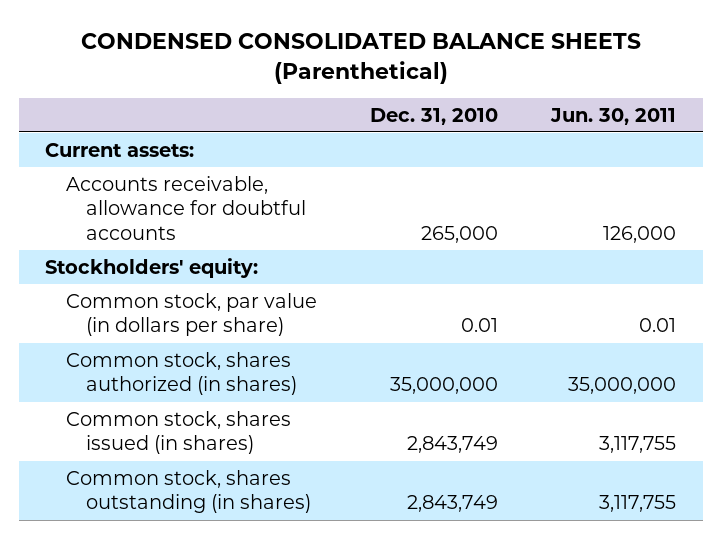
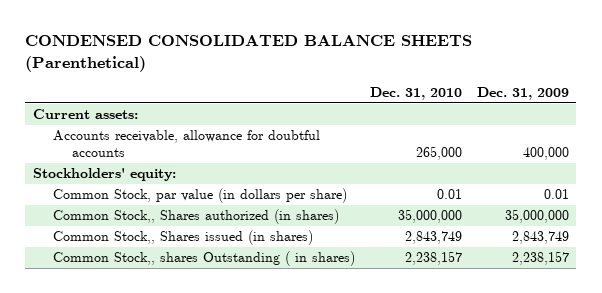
- | Dec. 31, 2010 | Jun. 30, 2011
+ | Dec. 31, 2010 | Dec. 31, 2009
- Common stock, par value (in dollars per share) | 0.01 | 0.01
- Common stock, shares authorized (in shares) | 35,000,000 | 35,000,000
- Common stock, shares issued (in shares) | 2,843,749 | 3,117,755
- Common stock, shares outstanding (in shares) | 2,843,749 | 3,117,755
+ Common Stock, par value (in dollars per share) | 0.01 | 0.01
+ Common Stock,, Shares authorized (in shares) | 35,000,000 | 35,000,000
+ Common Stock,, Shares issued (in shares) | 2,843,749 | 2,843,749
+ Common Stock,, shares Outstanding ( in shares) | 2,238,157 | 2,238,157

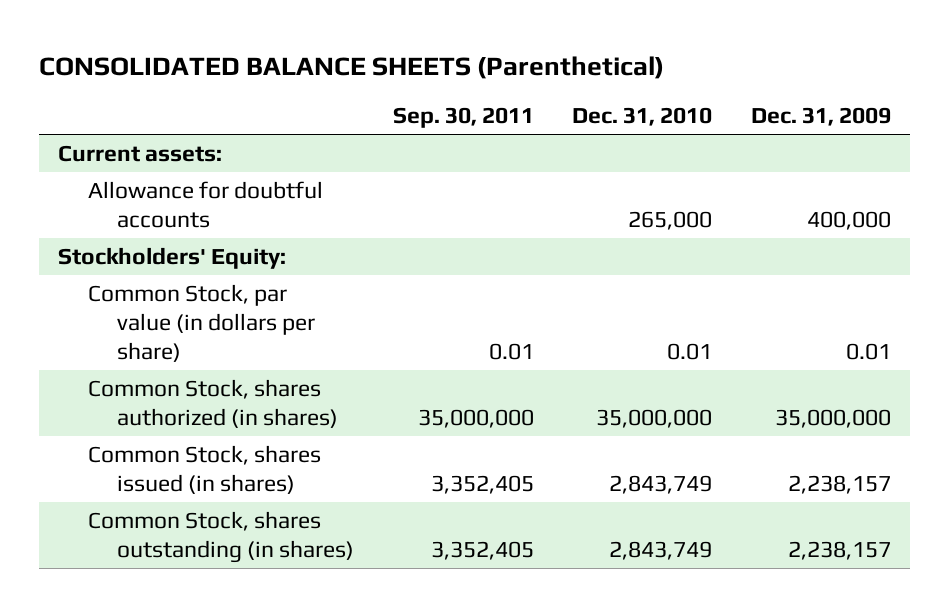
- CONDENSED CONSOLIDATED BALANCE SHEETS (Parenthetical)
+ CONSOLIDATED BALANCE SHEETS (Parenthetical)
- | Dec. 31, 2010 | Dec. 31, 2009
+ | Sep. 30, 2011 | Dec. 31, 2010 | Dec. 31, 2009
- Accounts receivable, allowance for doubtful accounts | 265,000 | 400,000
- Stockholders' equity:
+ Allowance for doubtful accounts | | 265,000 | 400,000
+ Stockholders' Equity:
- Common Stock,, Shares authorized (in shares) | 35,000,000 | 35,000,000
- Common Stock,, Shares issued (in shares) | 2,843,749 | 2,843,749
- Common Stock,, shares Outstanding ( in shares) | 2,238,157 | 2,238,157
+ Common Stock, shares authorized (in shares) | 35,000,000 | 35,000,000 | 35,000,000
+ Common Stock, shares issued (in shares) | 3,352,405 | 2,843,749 | 2,238,157
+ Common Stock, shares outstanding (in shares) | 3,352,405 | 2,843,749 | 2,238,157

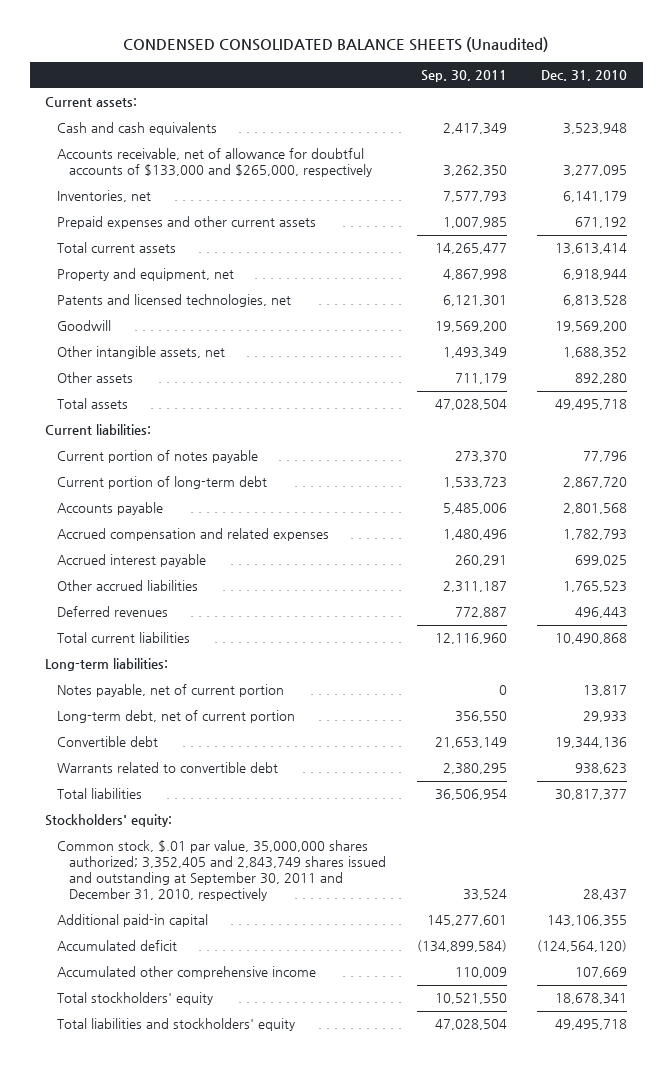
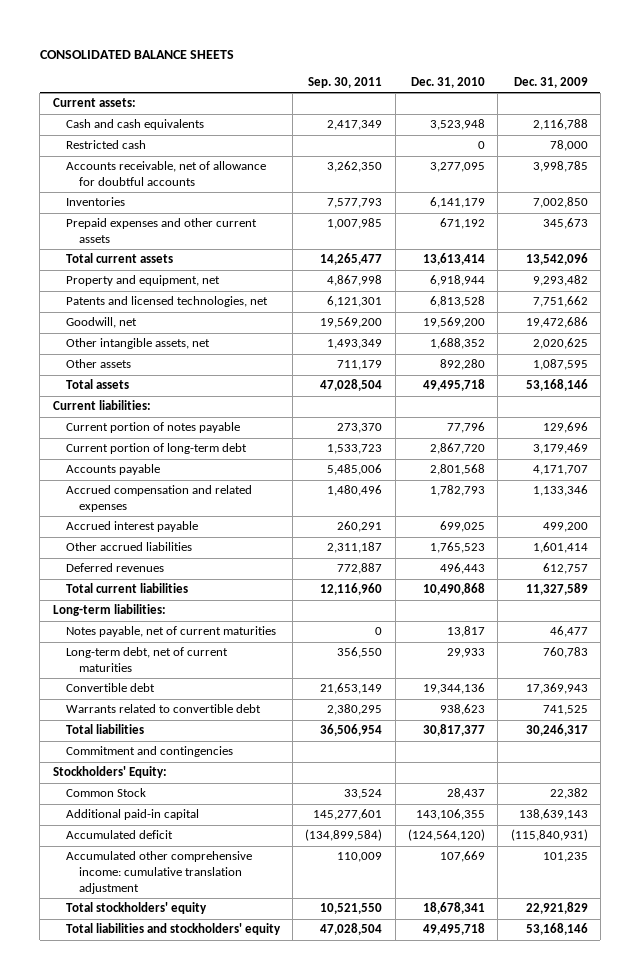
- CONDENSED CONSOLIDATED BALANCE SHEETS (Unaudited)
+ CONSOLIDATED BALANCE SHEETS
- | Sep. 30, 2011 | Dec. 31, 2010
+ | Sep. 30, 2011 | Dec. 31, 2010 | Dec. 31, 2009
- Accounts receivable, net of allowance for doubtful accounts of $133,000 and $265,000, respectively | 3,262,350 | 3,277,095
- Inventories, net | 7,577,793 | 6,141,179
+ Restricted cash | | 0 | 78,000
+ Accounts receivable, net of allowance for doubtful accounts | 3,262,350 | 3,277,095 | 3,998,785
+ Inventories | 7,577,793 | 6,141,179 | 7,002,850
- Goodwill | 19,569,200 | 19,569,200
+ Goodwill, net | 19,569,200 | 19,569,200 | 19,472,686
- Notes payable, net of current portion | 0 | 13,817
- Long-term debt, net of current portion | 356,550 | 29,933
+ Notes payable, net of current maturities | 0 | 13,817 | 46,477
+ Long-term debt, net of current maturities | 356,550 | 29,933 | 760,783
- Stockholders' equity:
- Common stock, $.01 par value, 35,000,000 shares authorized; 3,352,405 and 2,843,749 shares issued and outstanding at September 30, 2011 and December 31, 2010, respectively | 33,524 | 28,437
+ Commitment and contingencies
+ Stockholders' Equity:
+ Common Stock | 33,524 | 28,437 | 22,382
- Accumulated other comprehensive income | 110,009 | 107,669
+ Accumulated other comprehensive income: cumulative translation adjustment | 110,009 | 107,669 | 101,235

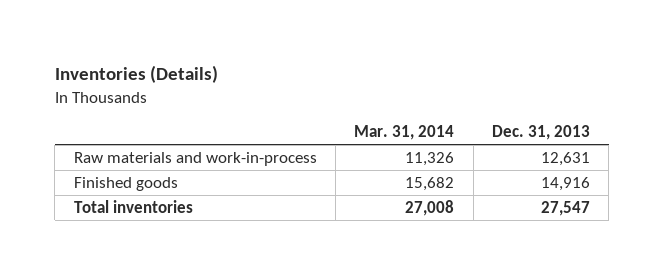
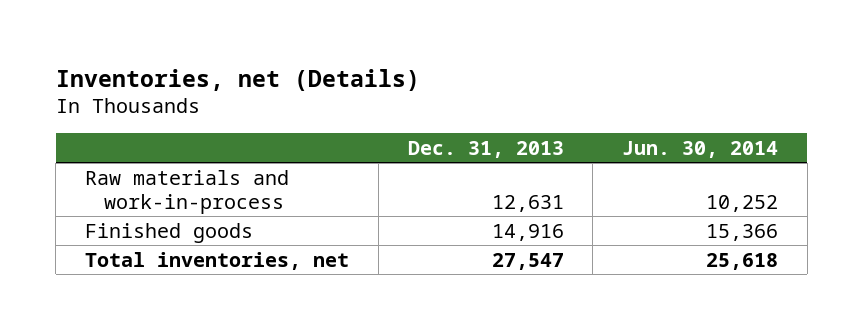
- Inventories (Details)
+ Inventories, net (Details)
- | Mar. 31, 2014 | Dec. 31, 2013
+ | Dec. 31, 2013 | Jun. 30, 2014
- Total inventories | 27,008 | 27,547
+ Total inventories, net | 27,547 | 25,618

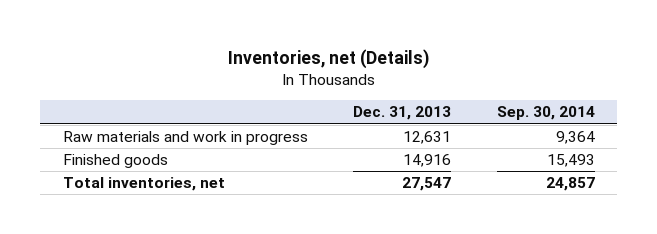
- | Dec. 31, 2013 | Jun. 30, 2014
+ | Dec. 31, 2013 | Sep. 30, 2014
- Raw materials and work-in-process | 12,631 | 10,252
+ Raw materials and work in progress | 12,631 | 9,364

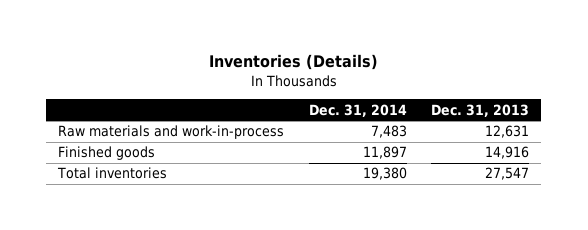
- Inventories, net (Details)
+ Inventories (Details)
- | Dec. 31, 2013 | Sep. 30, 2014
+ | Dec. 31, 2014 | Dec. 31, 2013
- Raw materials and work in progress | 12,631 | 9,364
+ Raw materials and work-in-process | 7,483 | 12,631
- Total inventories, net | 27,547 | 24,857
+ Total inventories | 19,380 | 27,547

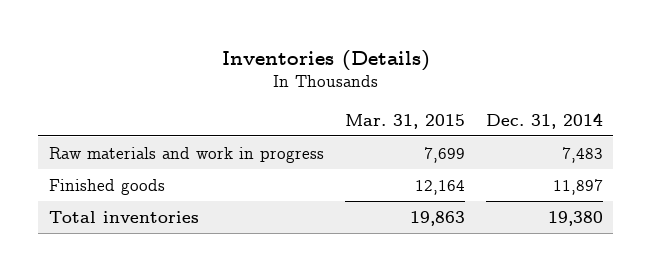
- | Dec. 31, 2014 | Dec. 31, 2013
+ | Mar. 31, 2015 | Dec. 31, 2014
- Raw materials and work-in-process | 7,483 | 12,631
+ Raw materials and work in progress | 7,699 | 7,483

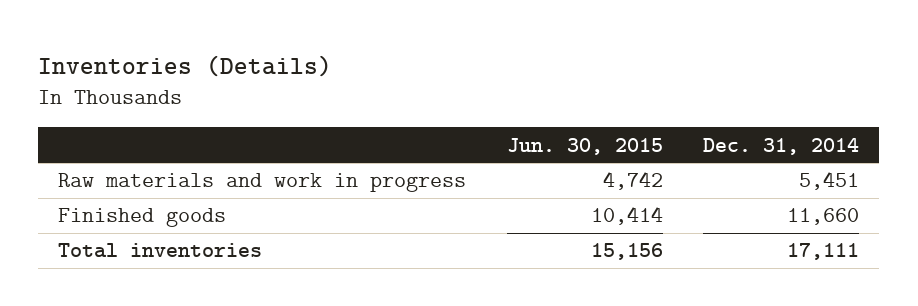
- | Mar. 31, 2015 | Dec. 31, 2014
+ | Jun. 30, 2015 | Dec. 31, 2014
- Raw materials and work in progress | 7,699 | 7,483
- Finished goods | 12,164 | 11,897
- Total inventories | 19,863 | 19,380
+ Raw materials and work in progress | 4,742 | 5,451
+ Finished goods | 10,414 | 11,660
+ Total inventories | 15,156 | 17,111

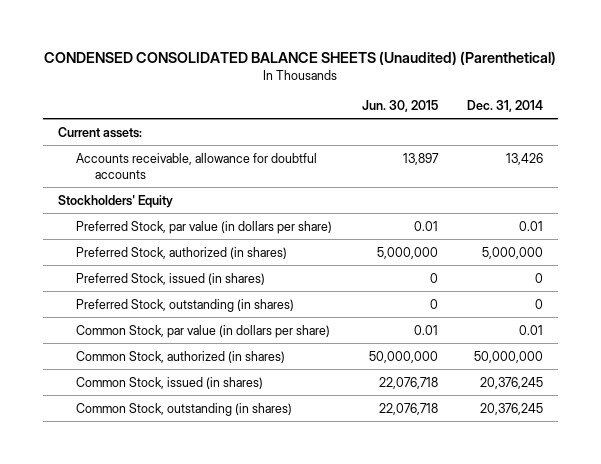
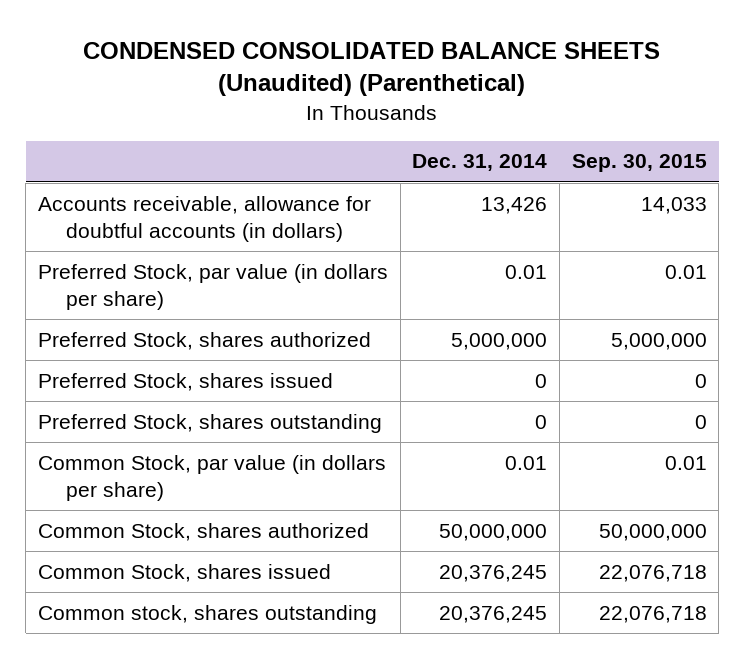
- | Jun. 30, 2015 | Dec. 31, 2014
+ | Dec. 31, 2014 | Sep. 30, 2015
- Current assets:
- Accounts receivable, allowance for doubtful accounts | 13,897 | 13,426
- Stockholders' Equity
+ Accounts receivable, allowance for doubtful accounts (in dollars) | 13,426 | 14,033
- Preferred Stock, authorized (in shares) | 5,000,000 | 5,000,000
- Preferred Stock, issued (in shares) | 0 | 0
- Preferred Stock, outstanding (in shares) | 0 | 0
+ Preferred Stock, shares authorized | 5,000,000 | 5,000,000
+ Preferred Stock, shares issued | 0 | 0
+ Preferred Stock, shares outstanding | 0 | 0
- Common Stock, authorized (in shares) | 50,000,000 | 50,000,000
- Common Stock, issued (in shares) | 22,076,718 | 20,376,245
- Common Stock, outstanding (in shares) | 22,076,718 | 20,376,245
+ Common Stock, shares authorized | 50,000,000 | 50,000,000
+ Common Stock, shares issued | 20,376,245 | 22,076,718
+ Common stock, shares outstanding | 20,376,245 | 22,076,718

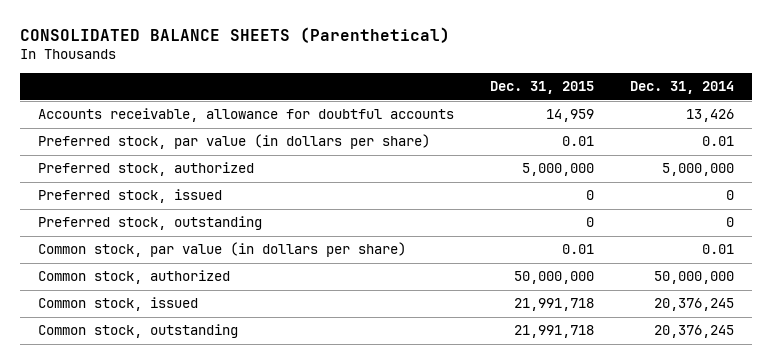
- CONDENSED CONSOLIDATED BALANCE SHEETS (Unaudited) (Parenthetical)
+ CONSOLIDATED BALANCE SHEETS (Parenthetical)
- | Dec. 31, 2014 | Sep. 30, 2015
+ | Dec. 31, 2015 | Dec. 31, 2014
- Accounts receivable, allowance for doubtful accounts (in dollars) | 13,426 | 14,033
- Preferred Stock, par value (in dollars per share) | 0.01 | 0.01
- Preferred Stock, shares authorized | 5,000,000 | 5,000,000
- Preferred Stock, shares issued | 0 | 0
- Preferred Stock, shares outstanding | 0 | 0
- Common Stock, par value (in dollars per share) | 0.01 | 0.01
- Common Stock, shares authorized | 50,000,000 | 50,000,000
- Common Stock, shares issued | 20,376,245 | 22,076,718
- Common stock, shares outstanding | 20,376,245 | 22,076,718
+ Accounts receivable, allowance for doubtful accounts | 14,959 | 13,426
+ Preferred stock, par value (in dollars per share) | 0.01 | 0.01
+ Preferred stock, authorized | 5,000,000 | 5,000,000
+ Preferred stock, issued | 0 | 0
+ Preferred stock, outstanding | 0 | 0
+ Common stock, par value (in dollars per share) | 0.01 | 0.01
+ Common stock, authorized | 50,000,000 | 50,000,000
+ Common stock, issued | 21,991,718 | 20,376,245
+ Common stock, outstanding | 21,991,718 | 20,376,245

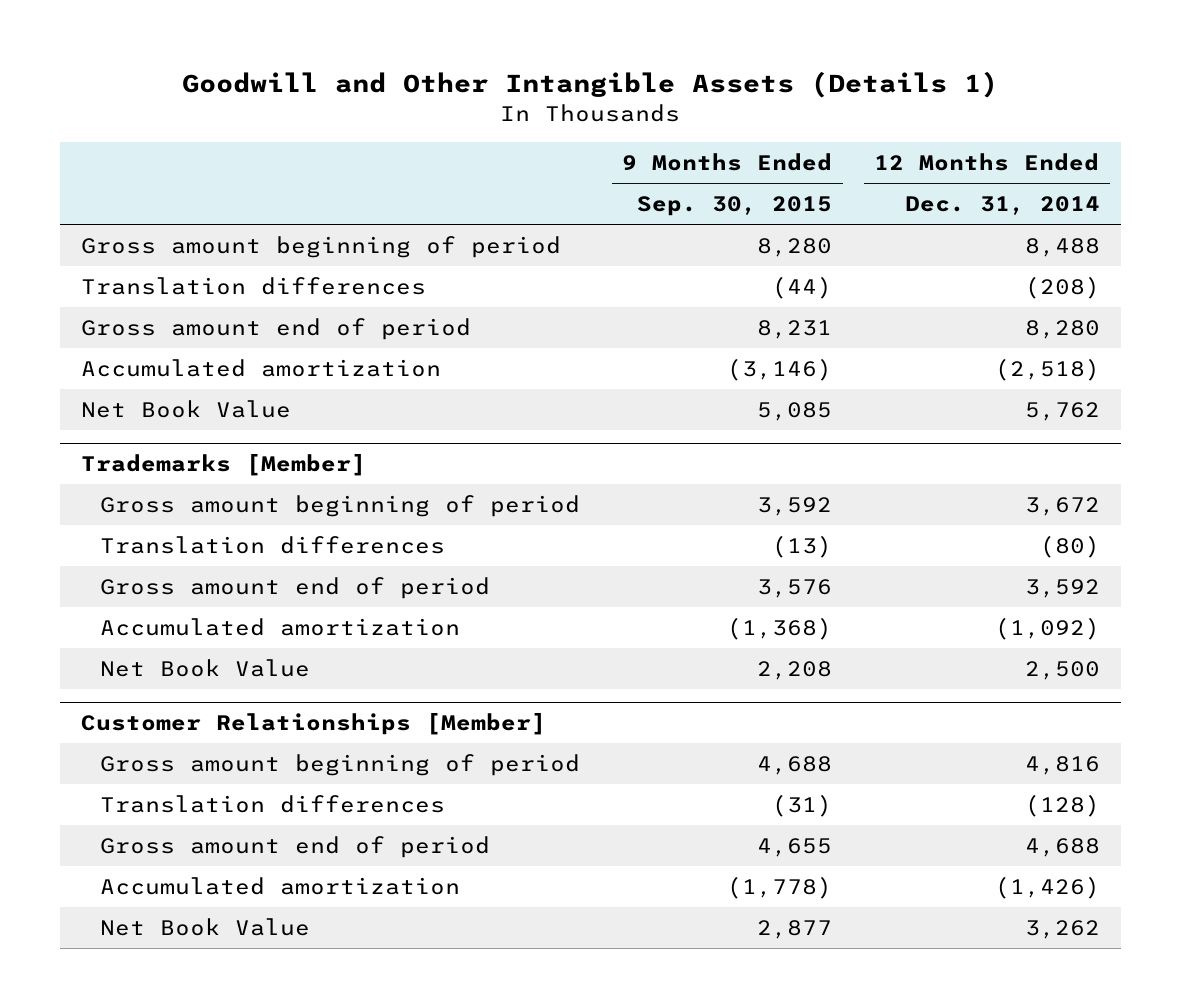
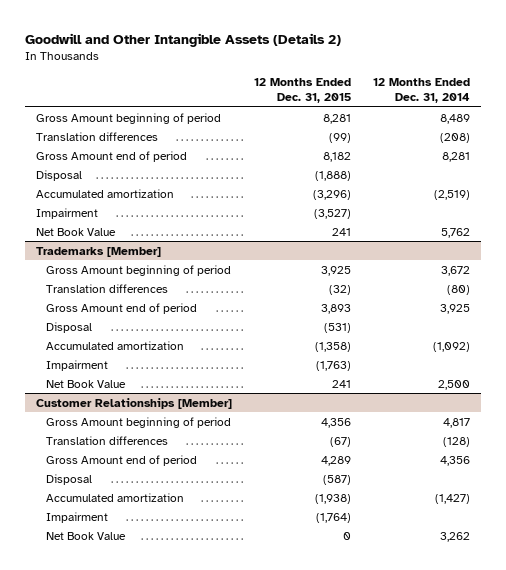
- Goodwill and Other Intangible Assets (Details 1)
+ Goodwill and Other Intangible Assets (Details 2)
- | 9 Months Ended Sep. 30, 2015 | 12 Months Ended Dec. 31, 2014
+ | 12 Months Ended Dec. 31, 2015 | 12 Months Ended Dec. 31, 2014
- Gross amount beginning of period | 8,280 | 8,488
+ Gross Amount beginning of period | 8,281 | 8,489
- Gross amount end of period | 8,231 | 8,280
- Accumulated amortization | (3,146) | (2,518)
+ Gross Amount end of period | 8,182 | 8,281
+ Disposal | (1,888) |
+ Accumulated amortization | (3,296) | (2,519)
+ Impairment | (3,527) |
@ Trademarks [Member]
- Gross amount beginning of period | 3,592 | 3,672
+ Gross Amount beginning of period | 3,925 | 3,672
- Gross amount end of period | 3,576 | 3,592
+ Gross Amount end of period | 3,893 | 3,925
+ Disposal | (531) |
+ Impairment | (1,763) |
@ Customer Relationships [Member]
- Gross amount beginning of period | 4,688 | 4,816
+ Gross Amount beginning of period | 4,356 | 4,817
- Gross amount end of period | 4,655 | 4,688
- Accumulated amortization | (1,778) | (1,426)
+ Gross Amount end of period | 4,289 | 4,356
+ Disposal | (587) |
+ Accumulated amortization | (1,938) | (1,427)
+ Impairment | (1,764) |

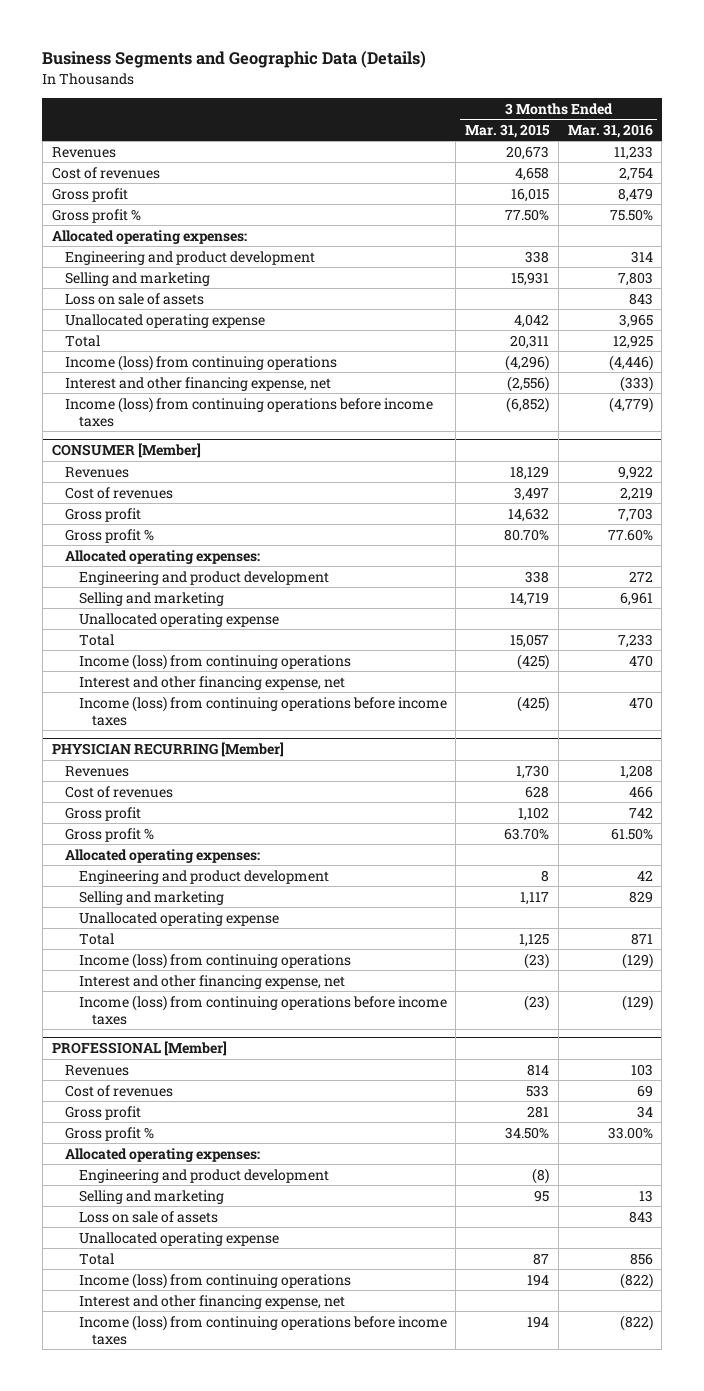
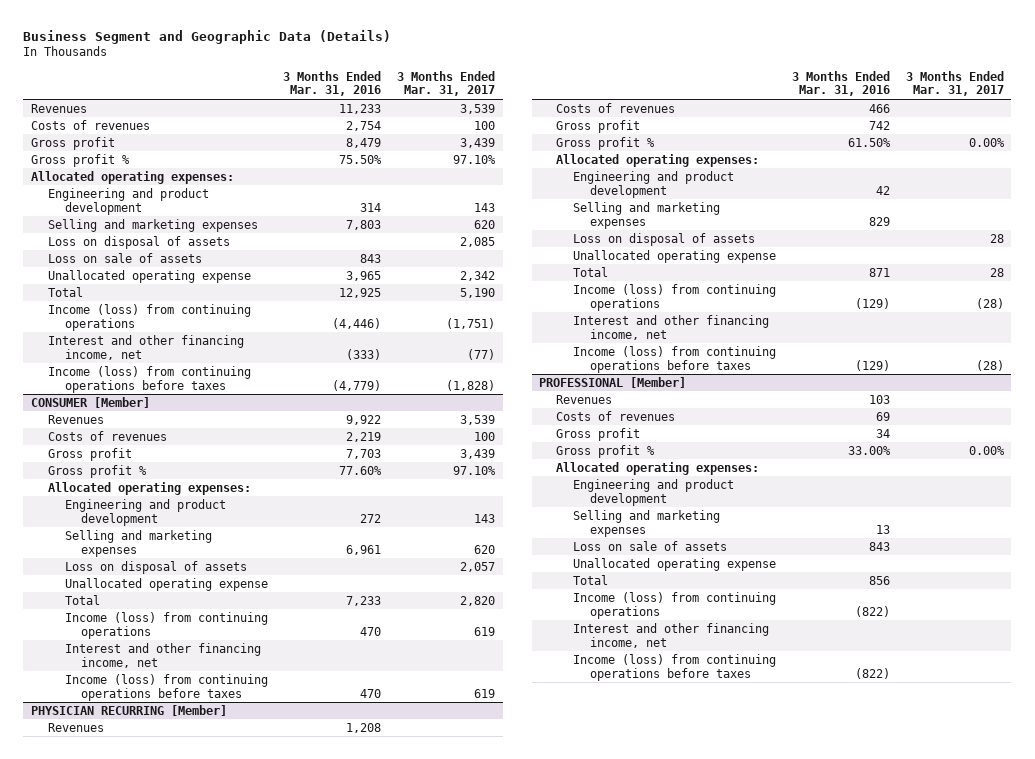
- Business Segments and Geographic Data (Details)
+ Business Segment and Geographic Data (Details)
- | 3 Months Ended Mar. 31, 2015 | 3 Months Ended Mar. 31, 2016
+ | 3 Months Ended Mar. 31, 2016 | 3 Months Ended Mar. 31, 2017
- Cost of revenues | 4,658 | 2,754
+ Costs of revenues | 2,754 | 100
- Selling and marketing | 15,931 | 7,803
+ Selling and marketing expenses | 7,803 | 620
+ Loss on disposal of assets | | 2,085
- Interest and other financing expense, net | (2,556) | (333)
- Income (loss) from continuing operations before income taxes | (6,852) | (4,779)
+ Interest and other financing income, net | (333) | (77)
+ Income (loss) from continuing operations before taxes | (4,779) | (1,828)
@ CONSUMER [Member]
- Cost of revenues | 3,497 | 2,219
+ Costs of revenues | 2,219 | 100
- Selling and marketing | 14,719 | 6,961
+ Selling and marketing expenses | 6,961 | 620
+ Loss on disposal of assets | | 2,057
- Interest and other financing expense, net
- Income (loss) from continuing operations before income taxes | (425) | 470
+ Interest and other financing income, net
+ Income (loss) from continuing operations before taxes | 470 | 619
@ PHYSICIAN RECURRING [Member]
- Cost of revenues | 628 | 466
+ Costs of revenues | 466 |
- Selling and marketing | 1,117 | 829
+ Selling and marketing expenses | 829 |
+ Loss on disposal of assets | | 28
- Interest and other financing expense, net
- Income (loss) from continuing operations before income taxes | (23) | (129)
+ Interest and other financing income, net
+ Income (loss) from continuing operations before taxes | (129) | (28)
@ PROFESSIONAL [Member]
- Cost of revenues | 533 | 69
+ Costs of revenues | 69 |
- Selling and marketing | 95 | 13
+ Selling and marketing expenses | 13 |
- Interest and other financing expense, net
- Income (loss) from continuing operations before income taxes | 194 | (822)
+ Interest and other financing income, net
+ Income (loss) from continuing operations before taxes | (822) |

